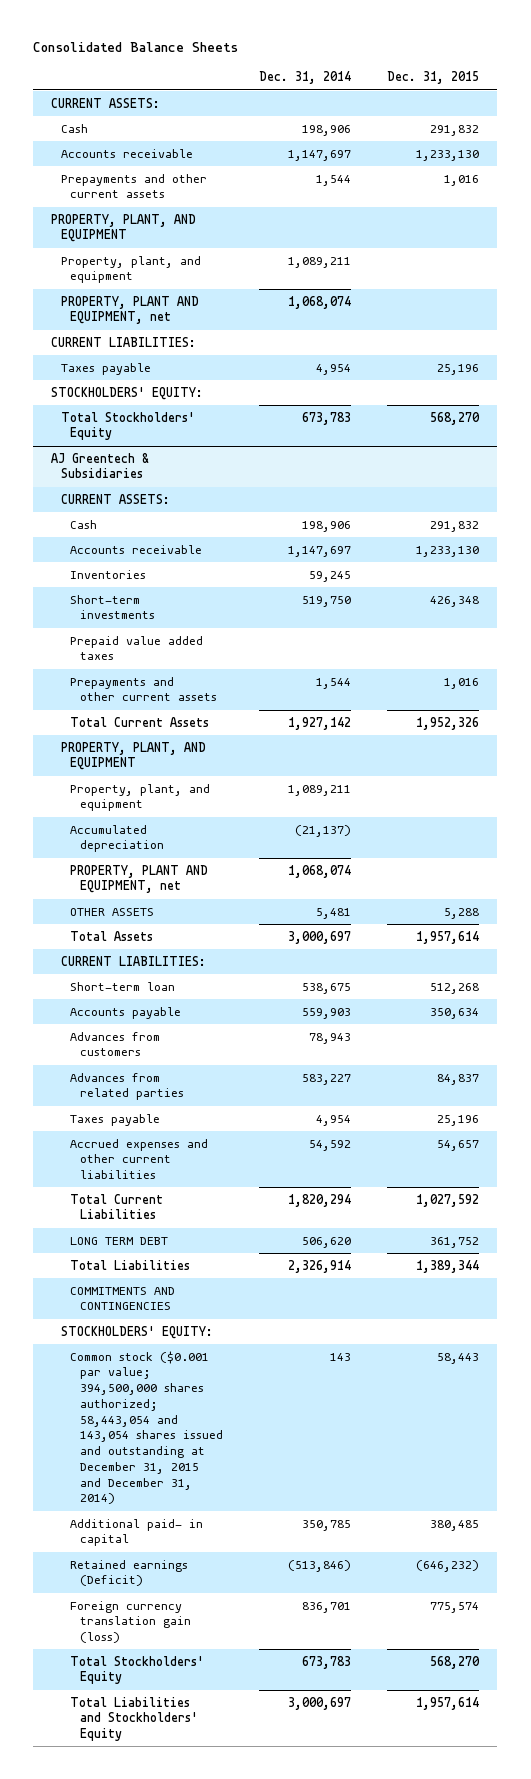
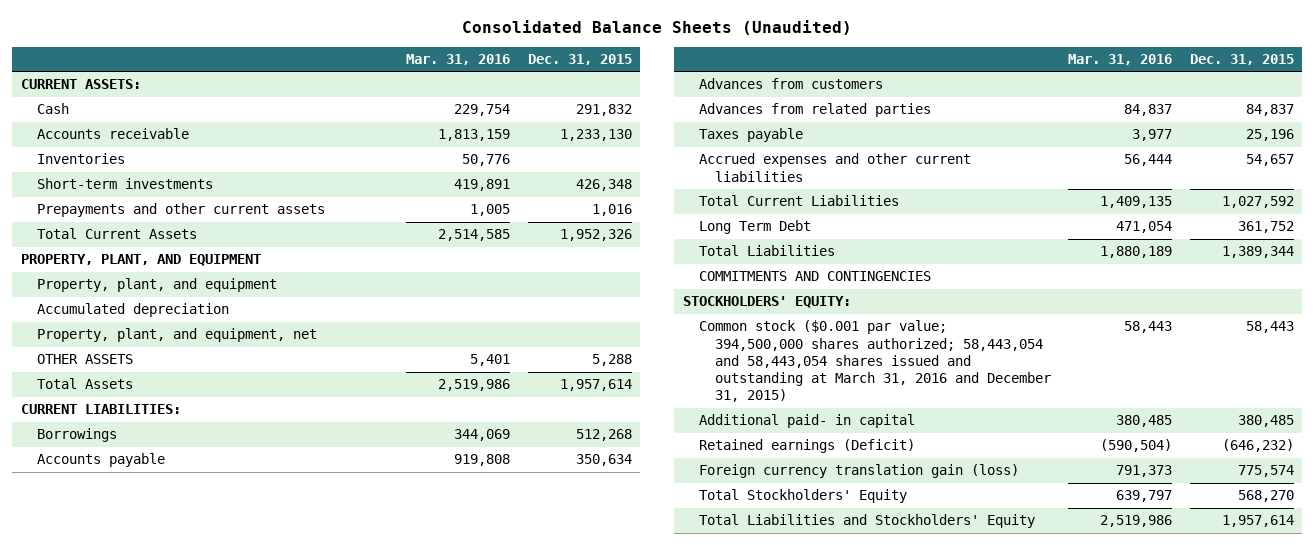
- Consolidated Balance Sheets
+ Consolidated Balance Sheets (Unaudited)
- | Dec. 31, 2014 | Dec. 31, 2015
+ | Mar. 31, 2016 | Dec. 31, 2015
- Prepayments and other current assets | 1,544 | 1,016
- PROPERTY, PLANT, AND EQUIPMENT
- Property, plant, and equipment | 1,089,211 |
- PROPERTY, PLANT AND EQUIPMENT, net | 1,068,074 |
- CURRENT LIABILITIES:
- Taxes payable | 4,954 | 25,196
- STOCKHOLDERS' EQUITY:
- Total Stockholders' Equity | 673,783 | 568,270
- AJ Greentech & Subsidiaries
- CURRENT ASSETS:
- Cash | 198,906 | 291,832
- Accounts receivable | 1,147,697 | 1,233,130
- Prepaid value added taxes
- PROPERTY, PLANT AND EQUIPMENT, net | 1,068,074 |
+ Property, plant, and equipment, net
- Short-term loan | 538,675 | 512,268
+ Borrowings | 344,069 | 512,268
- LONG TERM DEBT | 506,620 | 361,752
+ Long Term Debt | 471,054 | 361,752
- Common stock ($0.001 par value; 394,500,000 shares authorized; 58,443,054 and 143,054 shares issued and outstanding at December 31, 2015 and December 31, 2014) | 143 | 58,443
+ Common stock ($0.001 par value; 394,500,000 shares authorized; 58,443,054 and 58,443,054 shares issued and outstanding at March 31, 2016 and December 31, 2015) | 58,443 | 58,443

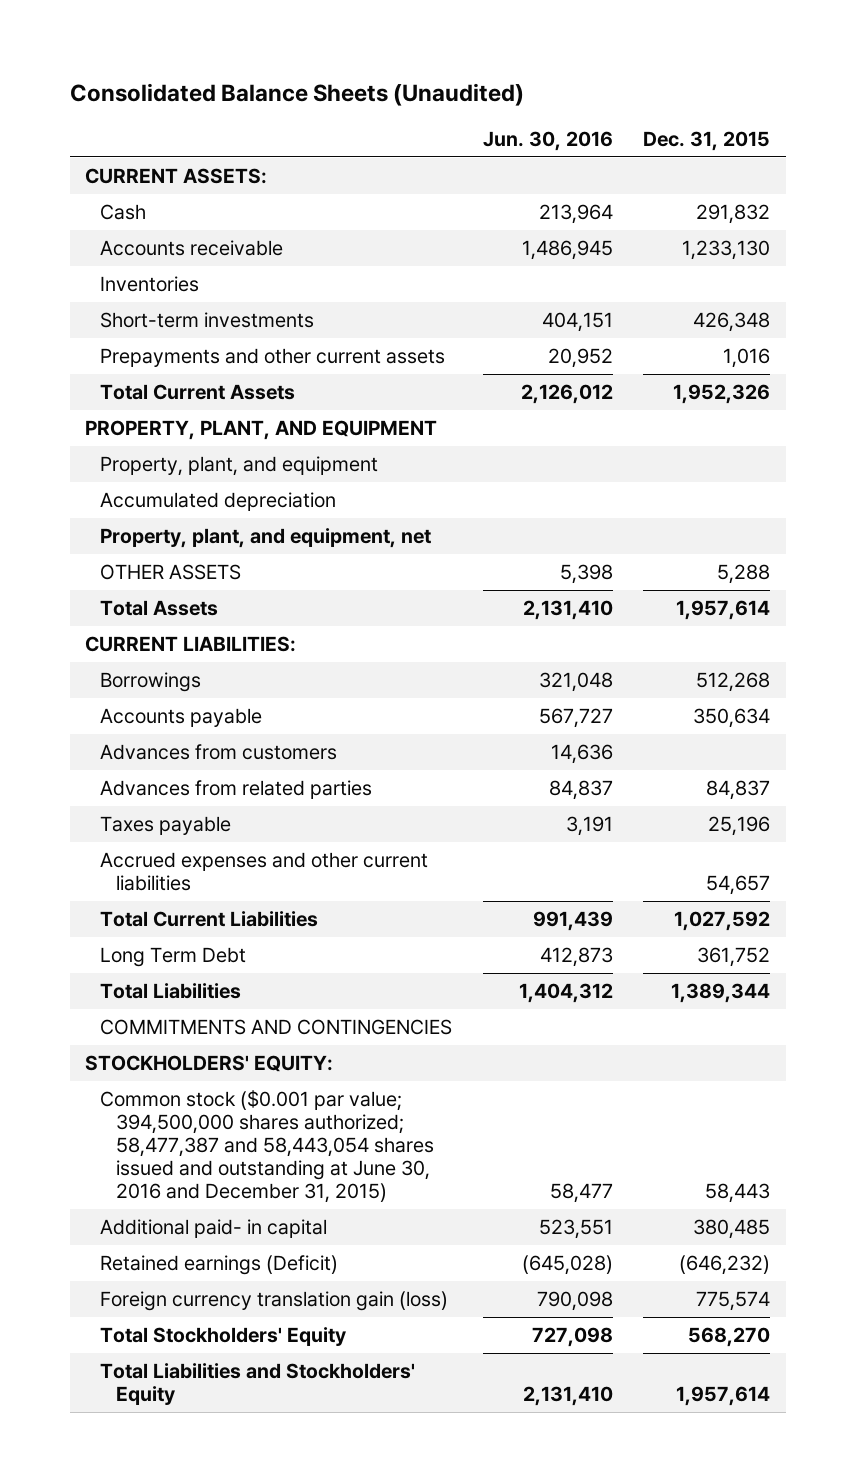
- | Mar. 31, 2016 | Dec. 31, 2015
+ | Jun. 30, 2016 | Dec. 31, 2015
- Common stock ($0.001 par value; 394,500,000 shares authorized; 58,443,054 and 58,443,054 shares issued and outstanding at March 31, 2016 and December 31, 2015) | 58,443 | 58,443
+ Common stock ($0.001 par value; 394,500,000 shares authorized; 58,477,387 and 58,443,054 shares issued and outstanding at June 30, 2016 and December 31, 2015) | 58,477 | 58,443

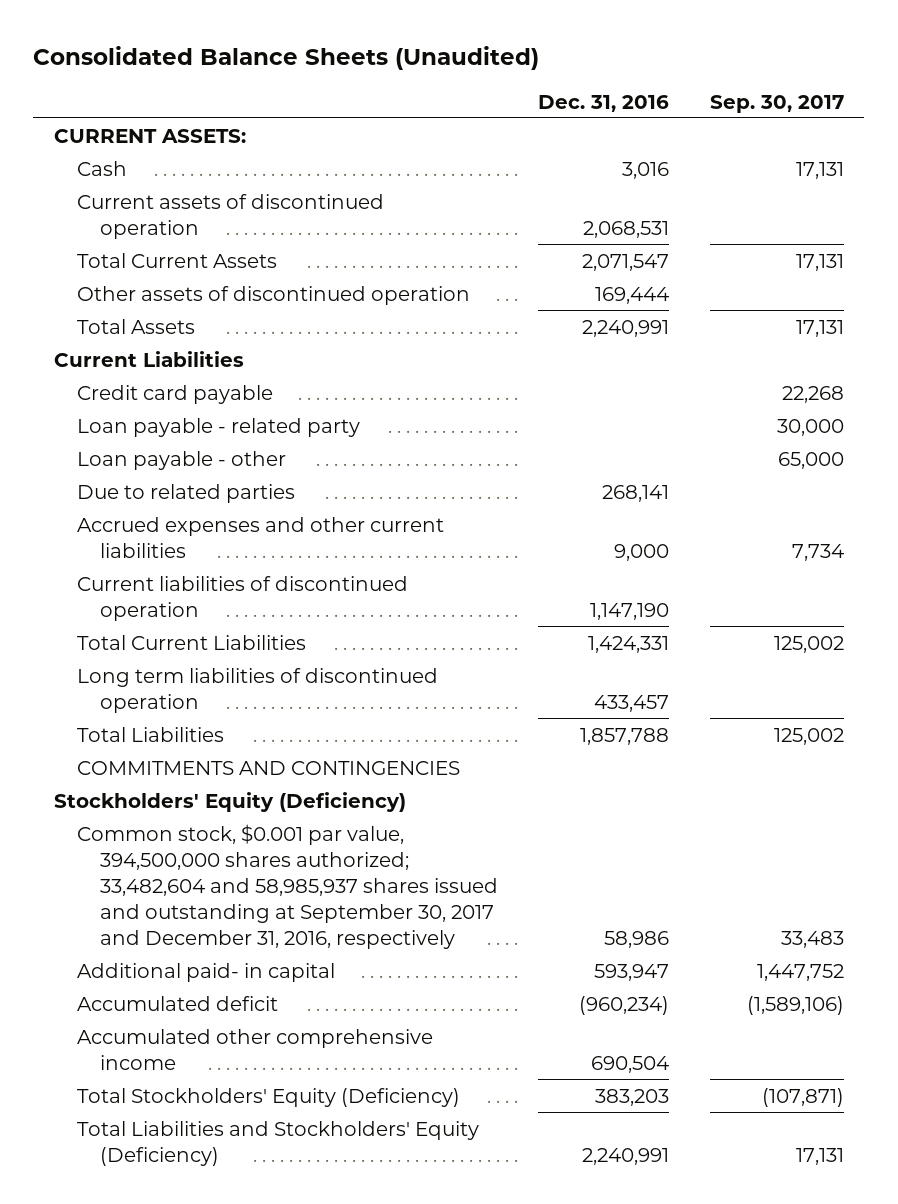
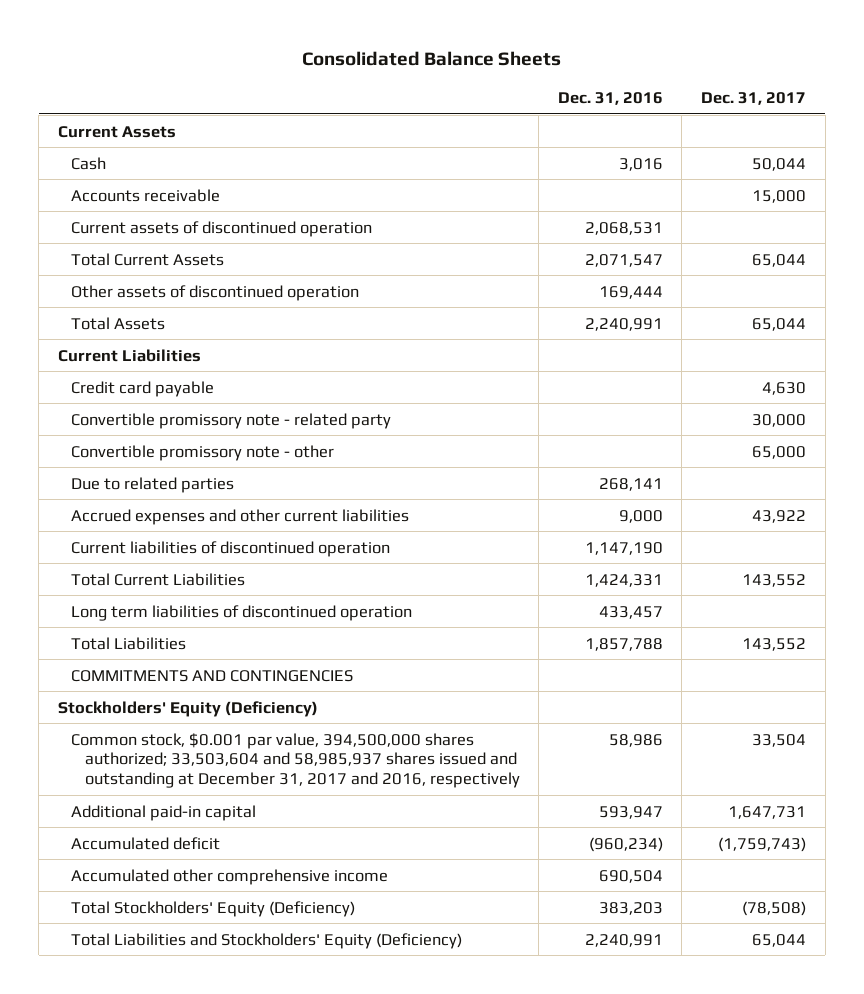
- Consolidated Balance Sheets (Unaudited)
+ Consolidated Balance Sheets
- | Dec. 31, 2016 | Sep. 30, 2017
+ | Dec. 31, 2016 | Dec. 31, 2017
- CURRENT ASSETS:
+ Current Assets
+ Accounts receivable | | 15,000
- Loan payable - related party | | 30,000
- Loan payable - other | | 65,000
+ Convertible promissory note - related party | | 30,000
+ Convertible promissory note - other | | 65,000
- Common stock, $0.001 par value, 394,500,000 shares authorized; 33,482,604 and 58,985,937 shares issued and outstanding at September 30, 2017 and December 31, 2016, respectively | 58,986 | 33,483
- Additional paid- in capital | 593,947 | 1,447,752
+ Common stock, $0.001 par value, 394,500,000 shares authorized; 33,503,604 and 58,985,937 shares issued and outstanding at December 31, 2017 and 2016, respectively | 58,986 | 33,504
+ Additional paid-in capital | 593,947 | 1,647,731

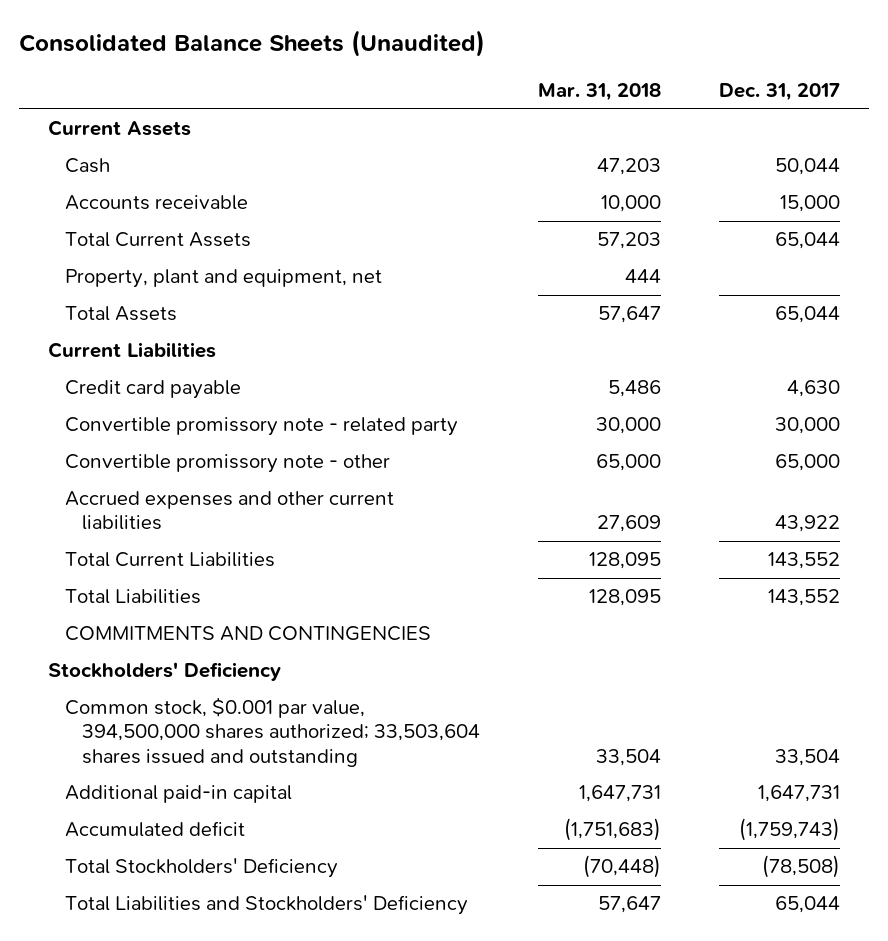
- Consolidated Balance Sheets
+ Consolidated Balance Sheets (Unaudited)
- | Dec. 31, 2016 | Dec. 31, 2017
+ | Mar. 31, 2018 | Dec. 31, 2017
- Current assets of discontinued operation | 2,068,531 |
- Other assets of discontinued operation | 169,444 |
+ Property, plant and equipment, net | 444 |
- Due to related parties | 268,141 |
- Current liabilities of discontinued operation | 1,147,190 |
- Long term liabilities of discontinued operation | 433,457 |
- Stockholders' Equity (Deficiency)
- Common stock, $0.001 par value, 394,500,000 shares authorized; 33,503,604 and 58,985,937 shares issued and outstanding at December 31, 2017 and 2016, respectively | 58,986 | 33,504
+ Stockholders' Deficiency
+ Common stock, $0.001 par value, 394,500,000 shares authorized; 33,503,604 shares issued and outstanding | 33,504 | 33,504
- Accumulated other comprehensive income | 690,504 |
- Total Stockholders' Equity (Deficiency) | 383,203 | (78,508)
- Total Liabilities and Stockholders' Equity (Deficiency) | 2,240,991 | 65,044
+ Total Stockholders' Deficiency | (70,448) | (78,508)
+ Total Liabilities and Stockholders' Deficiency | 57,647 | 65,044

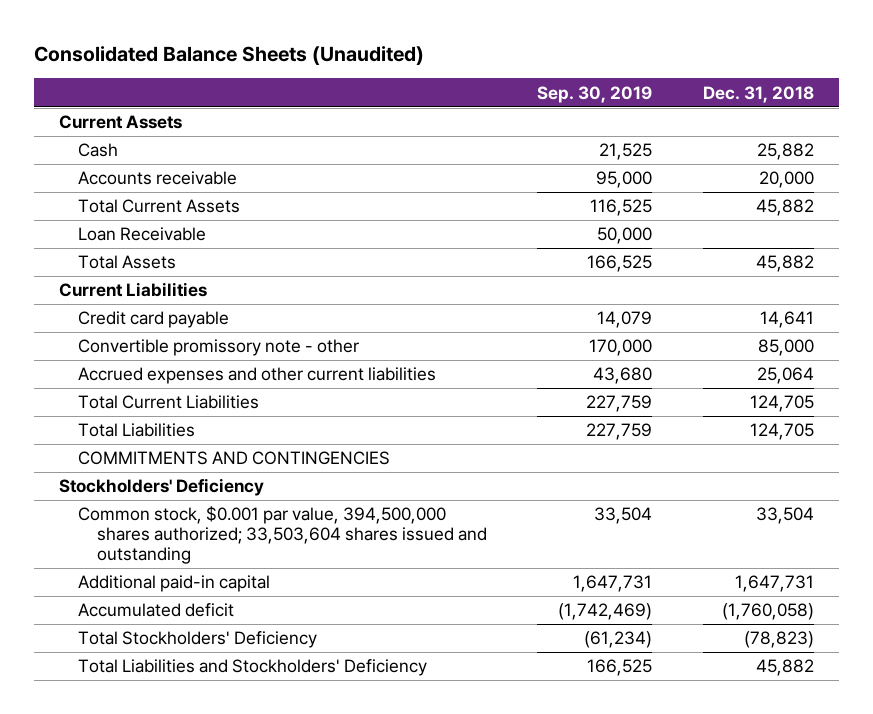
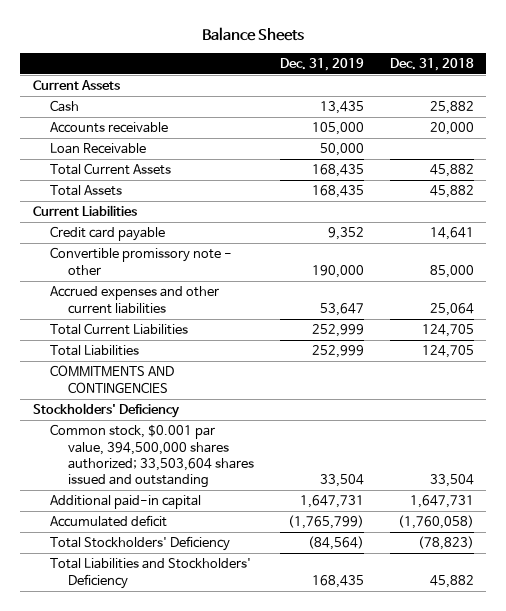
- Consolidated Balance Sheets (Unaudited)
+ Balance Sheets
- | Sep. 30, 2019 | Dec. 31, 2018
+ | Dec. 31, 2019 | Dec. 31, 2018
moved down: Total Current Assets | 168,435 | 45,882

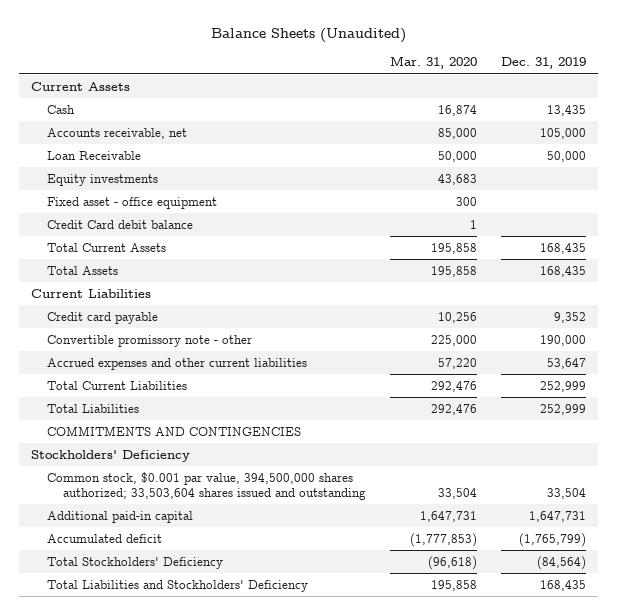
- Balance Sheets
+ Balance Sheets (Unaudited)
- | Dec. 31, 2019 | Dec. 31, 2018
+ | Mar. 31, 2020 | Dec. 31, 2019
- Accounts receivable | 105,000 | 20,000
+ Accounts receivable, net | 85,000 | 105,000
+ Equity investments | 43,683 |
+ Fixed asset - office equipment | 300 |
+ Credit Card debit balance | 1 |

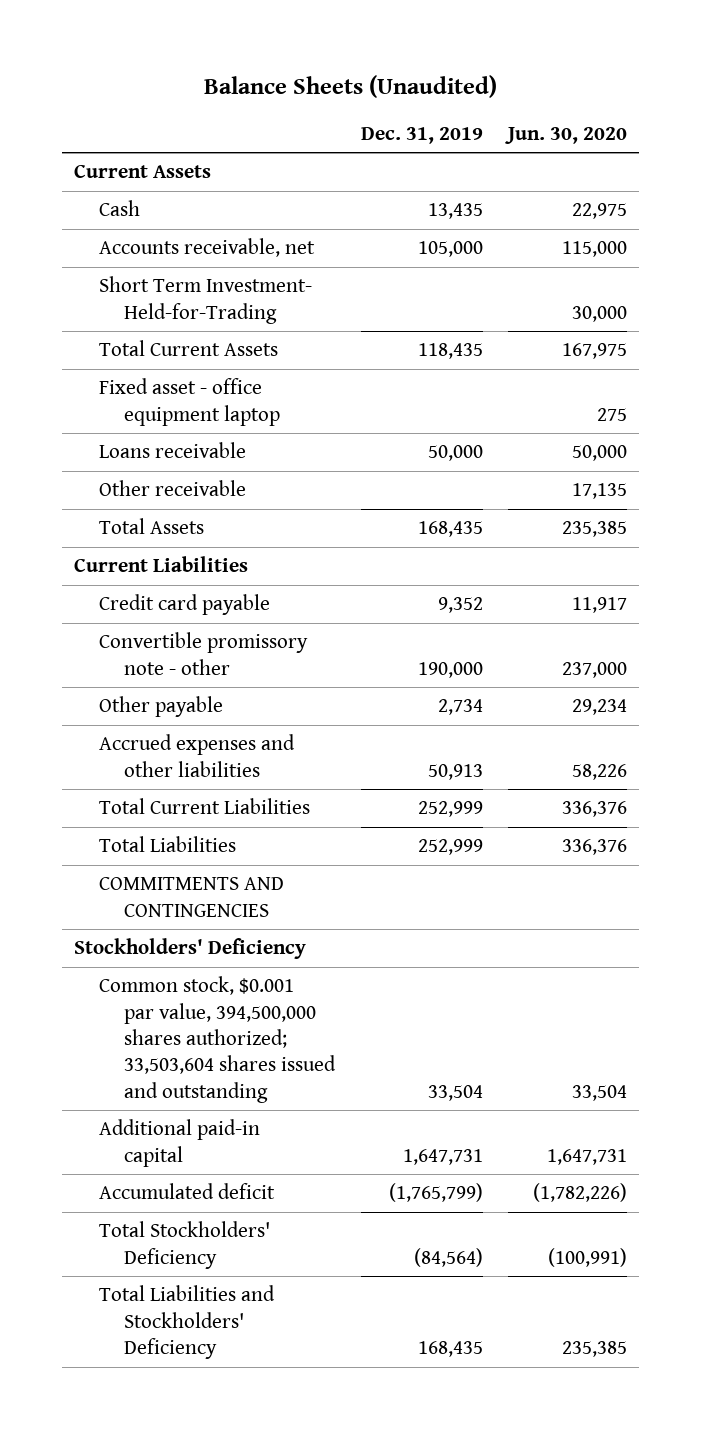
- | Mar. 31, 2020 | Dec. 31, 2019
+ | Dec. 31, 2019 | Jun. 30, 2020
- Loan Receivable | 50,000 | 50,000
- Equity investments | 43,683 |
- Fixed asset - office equipment | 300 |
- Credit Card debit balance | 1 |
- Total Current Assets | 195,858 | 168,435
+ Short Term Investment- Held-for-Trading | | 30,000
+ Total Current Assets | 118,435 | 167,975
+ Fixed asset - office equipment laptop | | 275
+ Loans receivable | 50,000 | 50,000
+ Other receivable | | 17,135
- Accrued expenses and other current liabilities | 57,220 | 53,647
+ Other payable | 2,734 | 29,234
+ Accrued expenses and other liabilities | 50,913 | 58,226

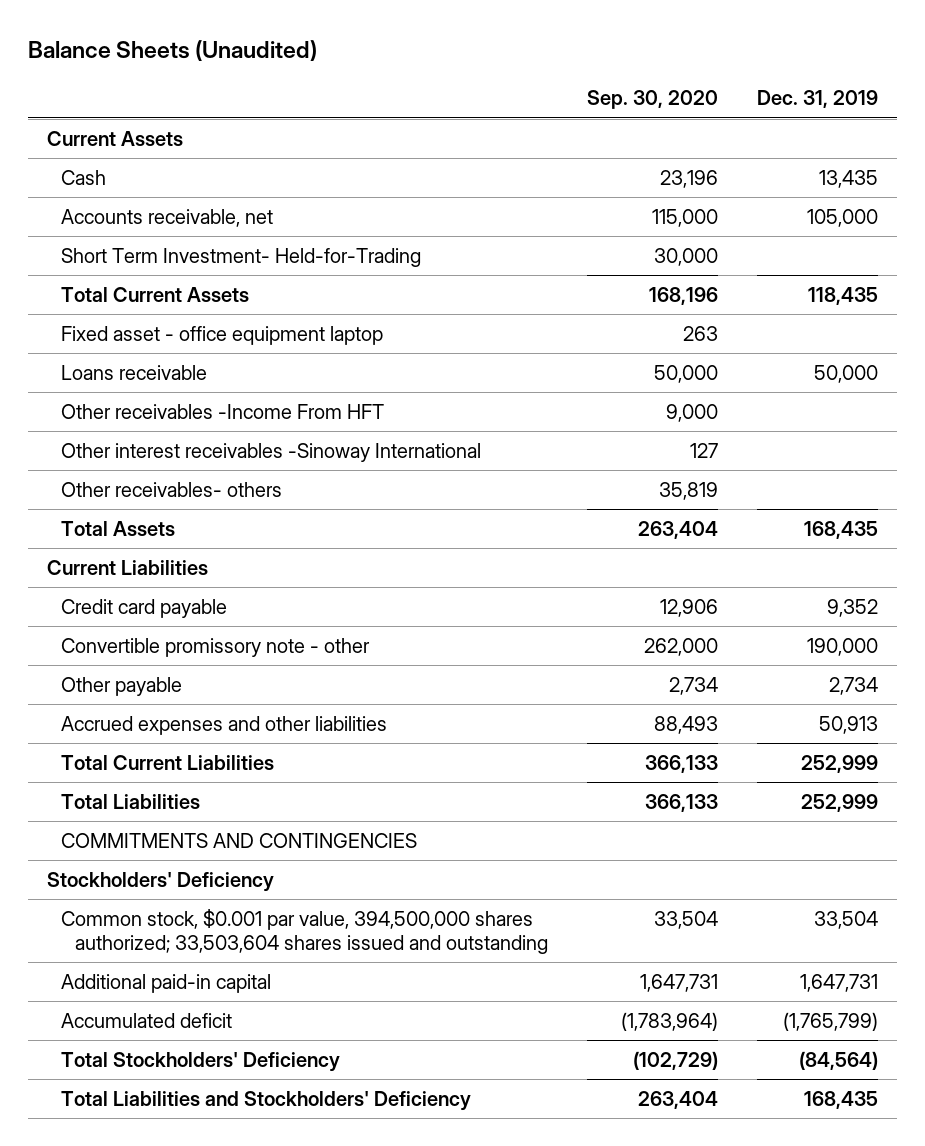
- | Dec. 31, 2019 | Jun. 30, 2020
+ | Sep. 30, 2020 | Dec. 31, 2019
- Other receivable | | 17,135
+ Other receivables -Income From HFT | 9,000 |
+ Other interest receivables -Sinoway International | 127 |
+ Other receivables- others | 35,819 |

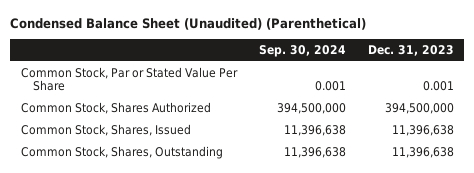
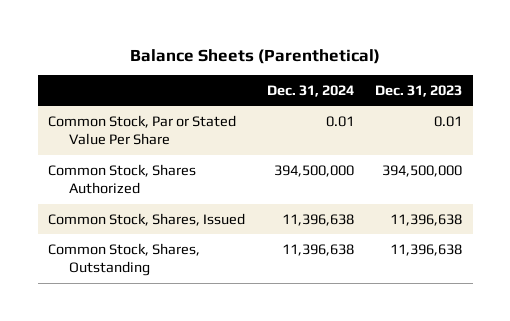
- Condensed Balance Sheet (Unaudited) (Parenthetical)
+ Balance Sheets (Parenthetical)
- | Sep. 30, 2024 | Dec. 31, 2023
+ | Dec. 31, 2024 | Dec. 31, 2023
- Common Stock, Par or Stated Value Per Share | 0.001 | 0.001
+ Common Stock, Par or Stated Value Per Share | 0.01 | 0.01

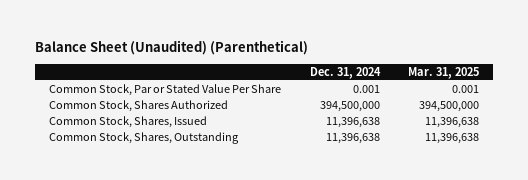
- Balance Sheets (Parenthetical)
+ Balance Sheet (Unaudited) (Parenthetical)
- | Dec. 31, 2024 | Dec. 31, 2023
+ | Dec. 31, 2024 | Mar. 31, 2025
- Common Stock, Par or Stated Value Per Share | 0.01 | 0.01
+ Common Stock, Par or Stated Value Per Share | 0.001 | 0.001

